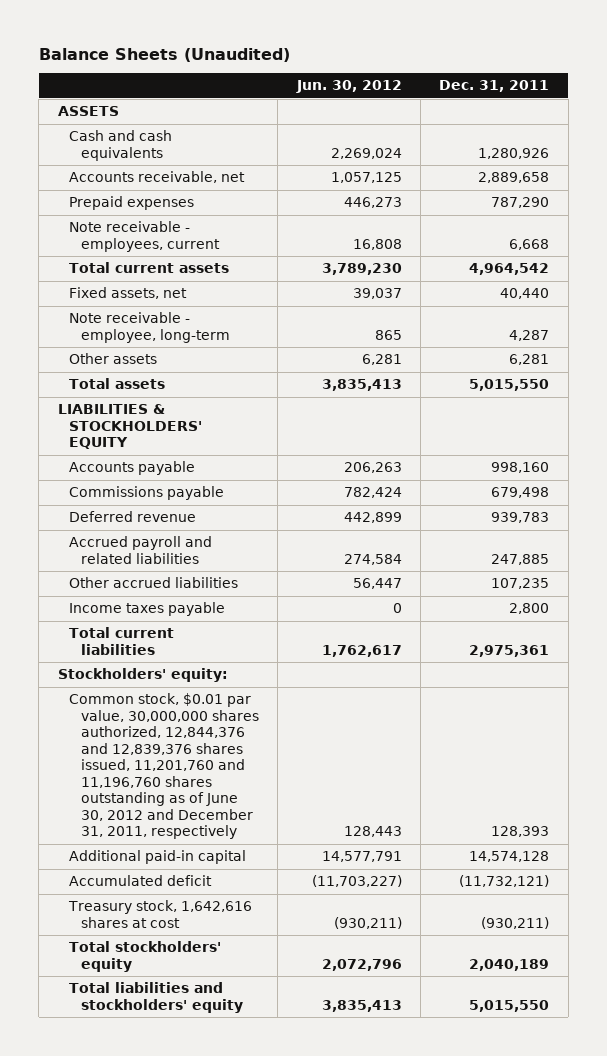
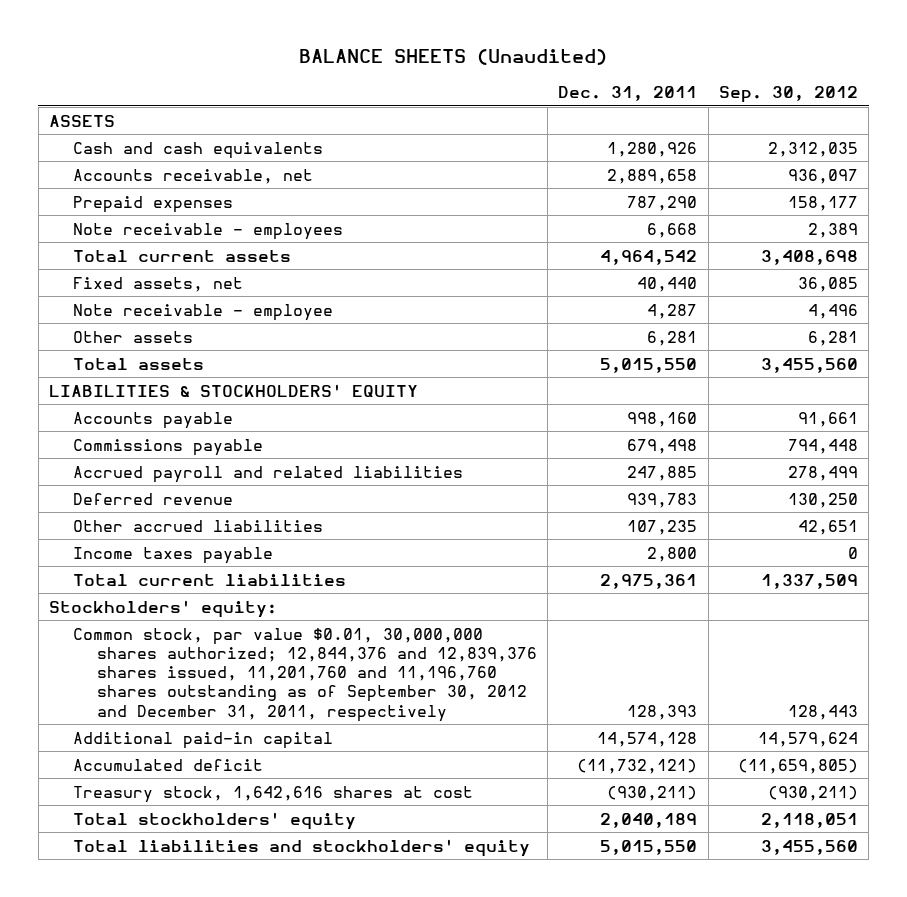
- Balance Sheets (Unaudited)
+ BALANCE SHEETS (Unaudited)
- | Jun. 30, 2012 | Dec. 31, 2011
+ | Dec. 31, 2011 | Sep. 30, 2012
- Note receivable - employees, current | 16,808 | 6,668
+ Note receivable - employees | 6,668 | 2,389
- Note receivable - employee, long-term | 865 | 4,287
+ Note receivable - employee | 4,287 | 4,496
moved down: Deferred revenue | 939,783 | 130,250
- Common stock, $0.01 par value, 30,000,000 shares authorized, 12,844,376 and 12,839,376 shares issued, 11,201,760 and 11,196,760 shares outstanding as of June 30, 2012 and December 31, 2011, respectively | 128,443 | 128,393
+ Common stock, par value $0.01, 30,000,000 shares authorized; 12,844,376 and 12,839,376 shares issued, 11,201,760 and 11,196,760 shares outstanding as of September 30, 2012 and December 31, 2011, respectively | 128,393 | 128,443

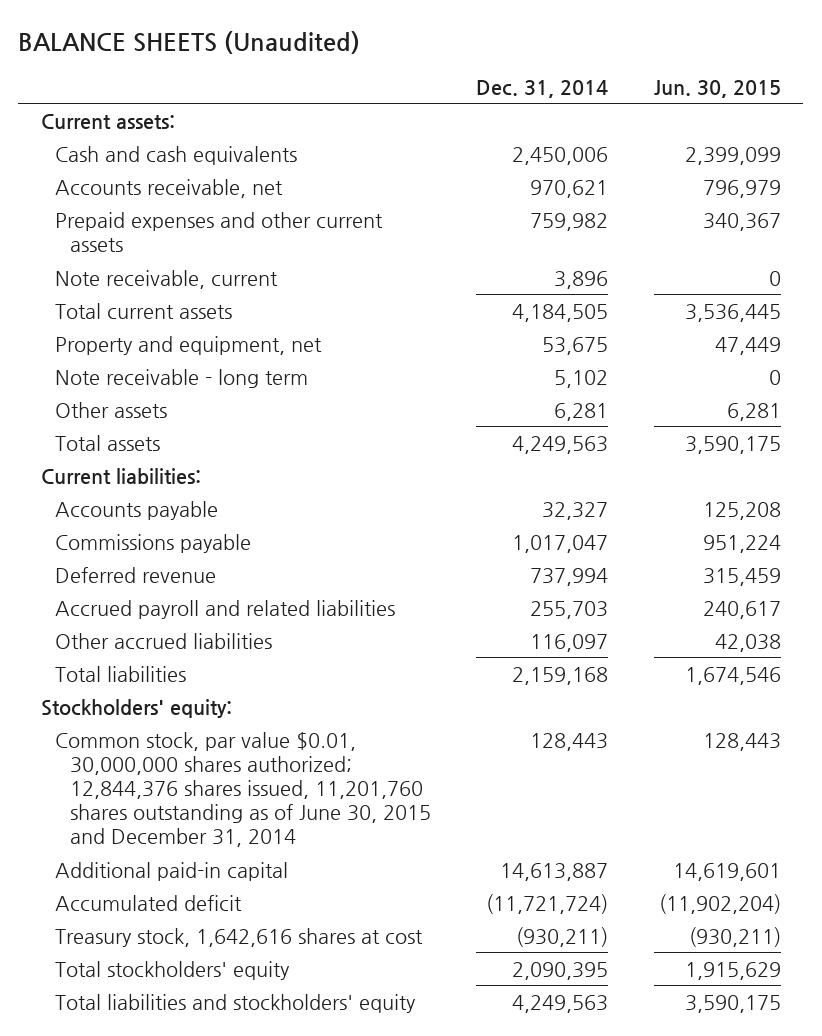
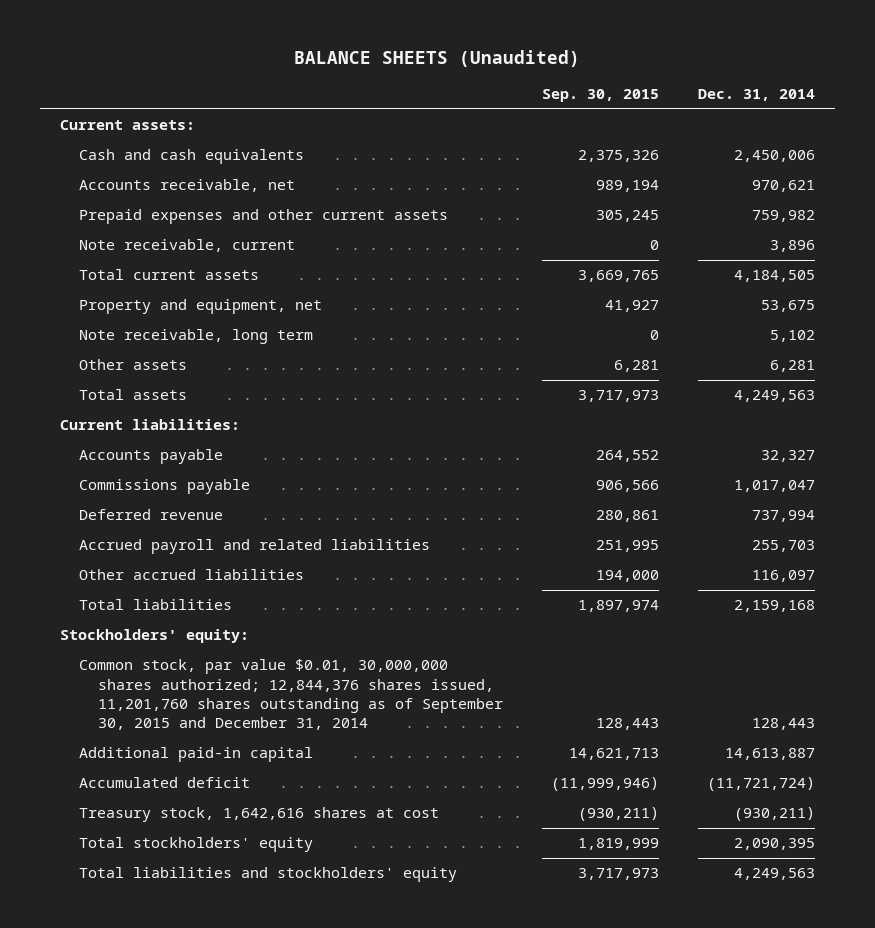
- | Dec. 31, 2014 | Jun. 30, 2015
+ | Sep. 30, 2015 | Dec. 31, 2014
- Note receivable - long term | 5,102 | 0
+ Note receivable, long term | 0 | 5,102
- Common stock, par value $0.01, 30,000,000 shares authorized; 12,844,376 shares issued, 11,201,760 shares outstanding as of June 30, 2015 and December 31, 2014 | 128,443 | 128,443
+ Common stock, par value $0.01, 30,000,000 shares authorized; 12,844,376 shares issued, 11,201,760 shares outstanding as of September 30, 2015 and December 31, 2014 | 128,443 | 128,443

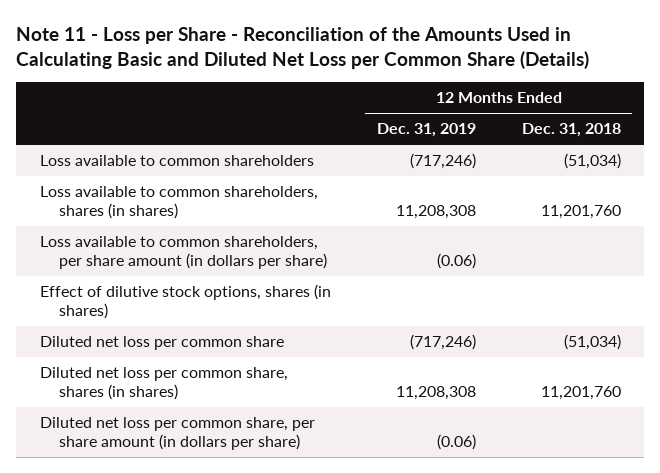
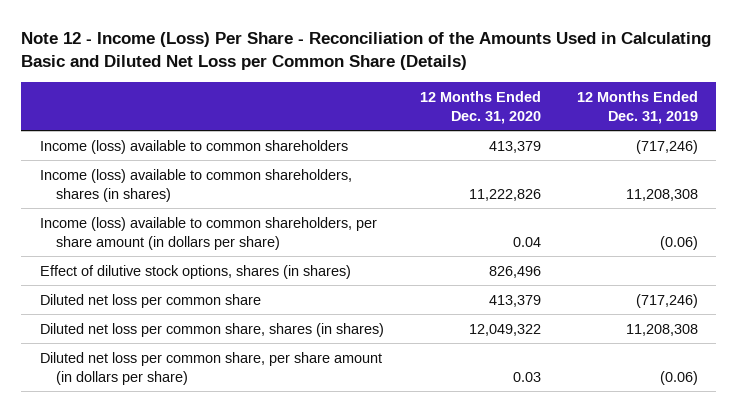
- Note 11 - Loss per Share - Reconciliation of the Amounts Used in Calculating Basic and Diluted Net Loss per Common Share (Details)
+ Note 12 - Income (Loss) Per Share - Reconciliation of the Amounts Used in Calculating Basic and Diluted Net Loss per Common Share (Details)
- | 12 Months Ended Dec. 31, 2019 | 12 Months Ended Dec. 31, 2018
+ | 12 Months Ended Dec. 31, 2020 | 12 Months Ended Dec. 31, 2019
- Loss available to common shareholders | (717,246) | (51,034)
- Loss available to common shareholders, shares (in shares) | 11,208,308 | 11,201,760
- Loss available to common shareholders, per share amount (in dollars per share) | (0.06) |
+ Income (loss) available to common shareholders | 413,379 | (717,246)
+ Income (loss) available to common shareholders, shares (in shares) | 11,222,826 | 11,208,308
+ Income (loss) available to common shareholders, per share amount (in dollars per share) | 0.04 | (0.06)

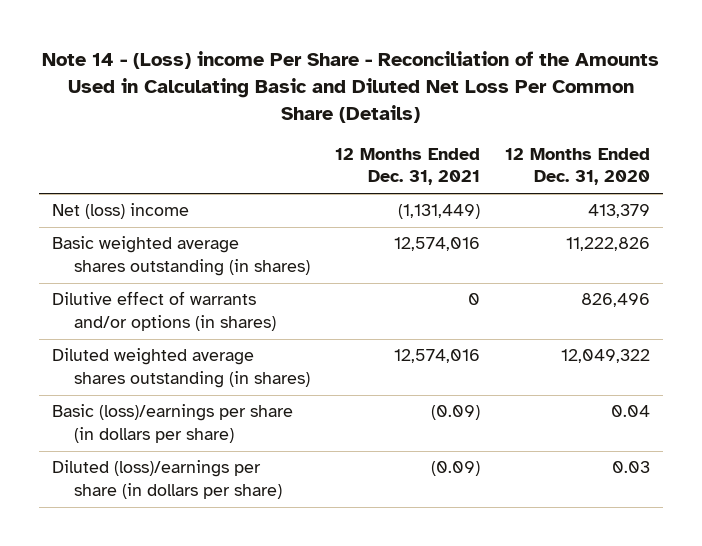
- Note 12 - Income (Loss) Per Share - Reconciliation of the Amounts Used in Calculating Basic and Diluted Net Loss per Common Share (Details)
+ Note 14 - (Loss) income Per Share - Reconciliation of the Amounts Used in Calculating Basic and Diluted Net Loss Per Common Share (Details)
- | 12 Months Ended Dec. 31, 2020 | 12 Months Ended Dec. 31, 2019
+ | 12 Months Ended Dec. 31, 2021 | 12 Months Ended Dec. 31, 2020
- Income (loss) available to common shareholders | 413,379 | (717,246)
- Income (loss) available to common shareholders, shares (in shares) | 11,222,826 | 11,208,308
- Income (loss) available to common shareholders, per share amount (in dollars per share) | 0.04 | (0.06)
- Effect of dilutive stock options, shares (in shares) | 826,496 |
- Diluted net loss per common share | 413,379 | (717,246)
- Diluted net loss per common share, shares (in shares) | 12,049,322 | 11,208,308
- Diluted net loss per common share, per share amount (in dollars per share) | 0.03 | (0.06)
+ Net (loss) income | (1,131,449) | 413,379
+ Basic weighted average shares outstanding (in shares) | 12,574,016 | 11,222,826
+ Dilutive effect of warrants and/or options (in shares) | 0 | 826,496
+ Diluted weighted average shares outstanding (in shares) | 12,574,016 | 12,049,322
+ Basic (loss)/earnings per share (in dollars per share) | (0.09) | 0.04
+ Diluted (loss)/earnings per share (in dollars per share) | (0.09) | 0.03

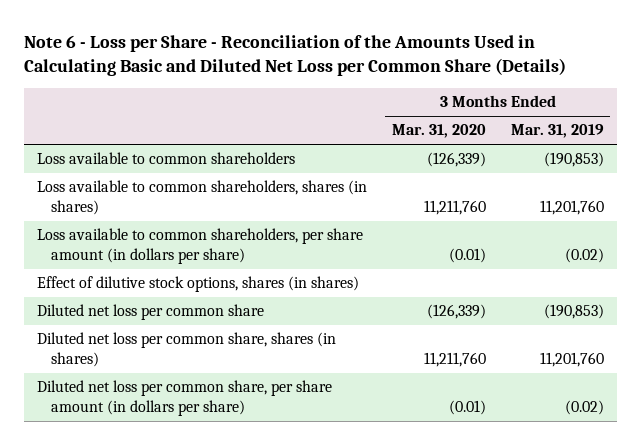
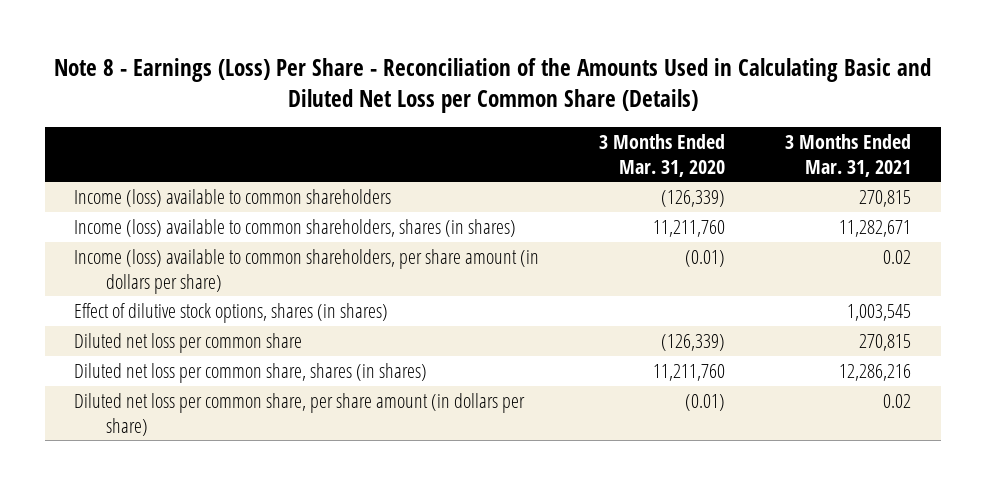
- Note 6 - Loss per Share - Reconciliation of the Amounts Used in Calculating Basic and Diluted Net Loss per Common Share (Details)
+ Note 8 - Earnings (Loss) Per Share - Reconciliation of the Amounts Used in Calculating Basic and Diluted Net Loss per Common Share (Details)
- | 3 Months Ended Mar. 31, 2020 | 3 Months Ended Mar. 31, 2019
+ | 3 Months Ended Mar. 31, 2020 | 3 Months Ended Mar. 31, 2021
- Loss available to common shareholders | (126,339) | (190,853)
- Loss available to common shareholders, shares (in shares) | 11,211,760 | 11,201,760
- Loss available to common shareholders, per share amount (in dollars per share) | (0.01) | (0.02)
+ Income (loss) available to common shareholders | (126,339) | 270,815
+ Income (loss) available to common shareholders, shares (in shares) | 11,211,760 | 11,282,671
+ Income (loss) available to common shareholders, per share amount (in dollars per share) | (0.01) | 0.02

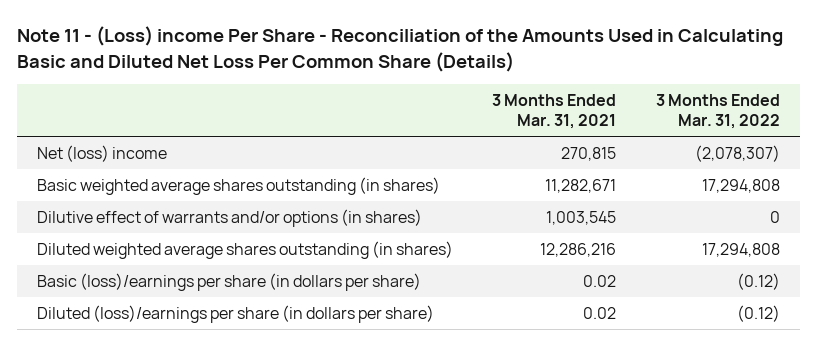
- Note 8 - Earnings (Loss) Per Share - Reconciliation of the Amounts Used in Calculating Basic and Diluted Net Loss per Common Share (Details)
+ Note 11 - (Loss) income Per Share - Reconciliation of the Amounts Used in Calculating Basic and Diluted Net Loss Per Common Share (Details)
- | 3 Months Ended Mar. 31, 2020 | 3 Months Ended Mar. 31, 2021
+ | 3 Months Ended Mar. 31, 2021 | 3 Months Ended Mar. 31, 2022
- Income (loss) available to common shareholders | (126,339) | 270,815
- Income (loss) available to common shareholders, shares (in shares) | 11,211,760 | 11,282,671
- Income (loss) available to common shareholders, per share amount (in dollars per share) | (0.01) | 0.02
- Effect of dilutive stock options, shares (in shares) | | 1,003,545
- Diluted net loss per common share | (126,339) | 270,815
- Diluted net loss per common share, shares (in shares) | 11,211,760 | 12,286,216
- Diluted net loss per common share, per share amount (in dollars per share) | (0.01) | 0.02
+ Net (loss) income | 270,815 | (2,078,307)
+ Basic weighted average shares outstanding (in shares) | 11,282,671 | 17,294,808
+ Dilutive effect of warrants and/or options (in shares) | 1,003,545 | 0
+ Diluted weighted average shares outstanding (in shares) | 12,286,216 | 17,294,808
+ Basic (loss)/earnings per share (in dollars per share) | 0.02 | (0.12)
+ Diluted (loss)/earnings per share (in dollars per share) | 0.02 | (0.12)

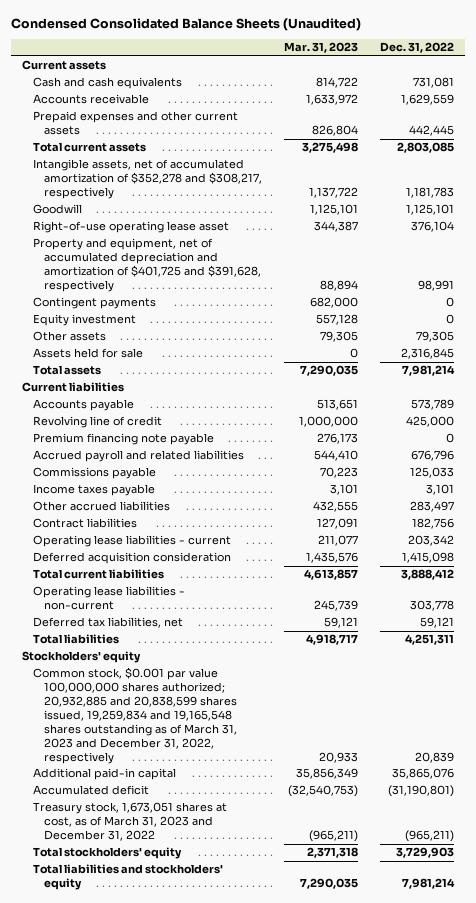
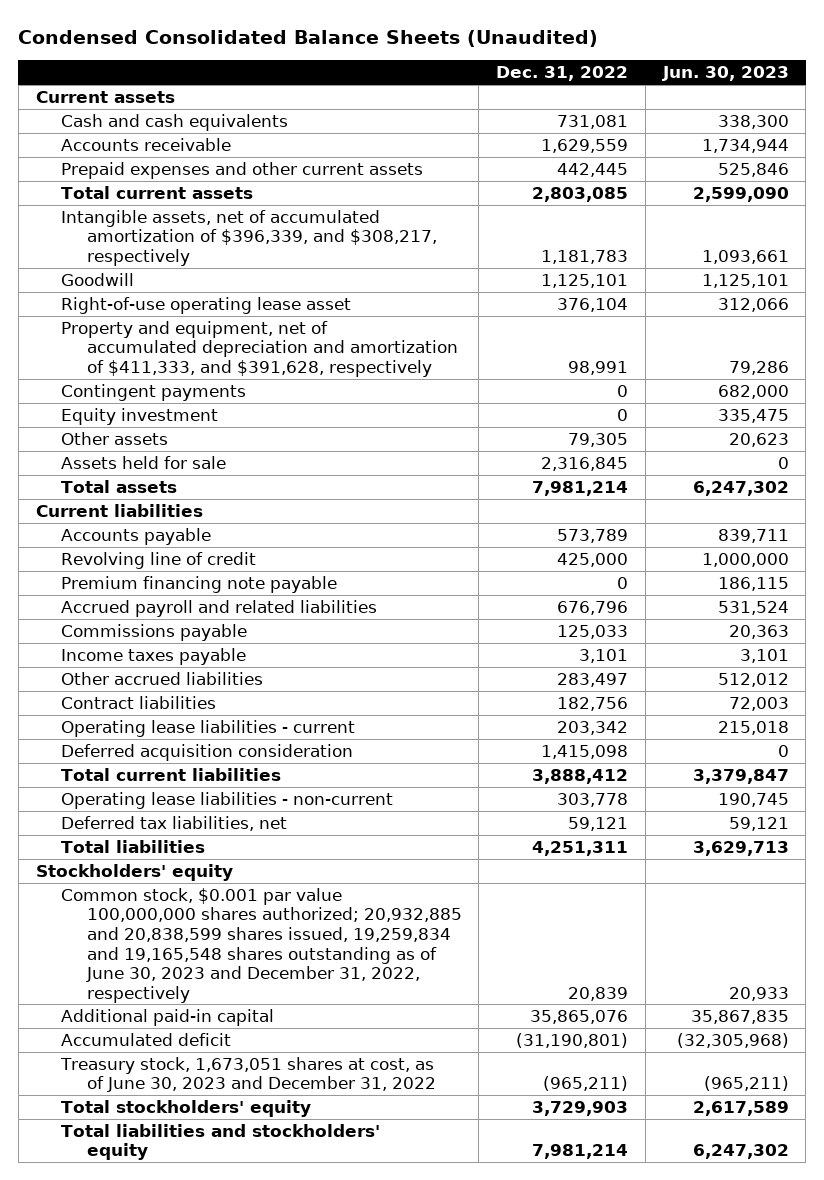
- | Mar. 31, 2023 | Dec. 31, 2022
+ | Dec. 31, 2022 | Jun. 30, 2023
- Intangible assets, net of accumulated amortization of $352,278 and $308,217, respectively | 1,137,722 | 1,181,783
+ Intangible assets, net of accumulated amortization of $396,339, and $308,217, respectively | 1,181,783 | 1,093,661
- Property and equipment, net of accumulated depreciation and amortization of $401,725 and $391,628, respectively | 88,894 | 98,991
+ Property and equipment, net of accumulated depreciation and amortization of $411,333, and $391,628, respectively | 98,991 | 79,286
- Common stock, $0.001 par value 100,000,000 shares authorized; 20,932,885 and 20,838,599 shares issued, 19,259,834 and 19,165,548 shares outstanding as of March 31, 2023 and December 31, 2022, respectively | 20,933 | 20,839
+ Common stock, $0.001 par value 100,000,000 shares authorized; 20,932,885 and 20,838,599 shares issued, 19,259,834 and 19,165,548 shares outstanding as of June 30, 2023 and December 31, 2022, respectively | 20,839 | 20,933
- Treasury stock, 1,673,051 shares at cost, as of March 31, 2023 and December 31, 2022 | (965,211) | (965,211)
+ Treasury stock, 1,673,051 shares at cost, as of June 30, 2023 and December 31, 2022 | (965,211) | (965,211)

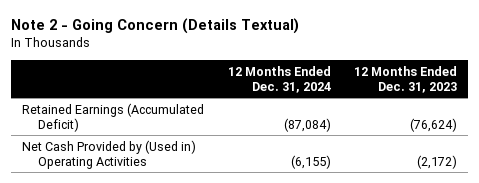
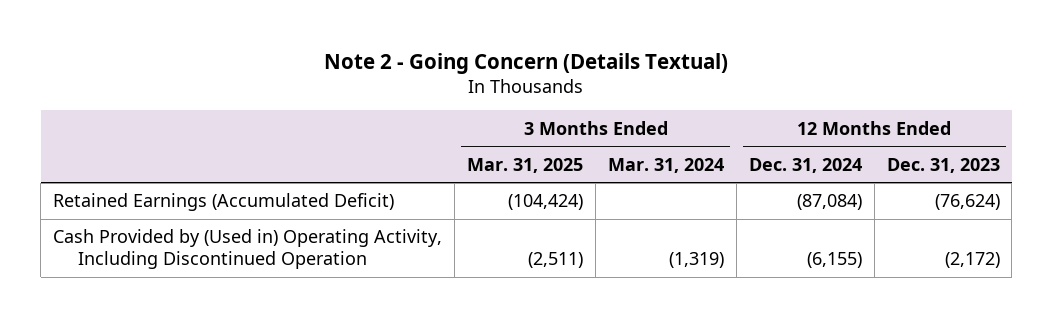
- | 12 Months Ended Dec. 31, 2024 | 12 Months Ended Dec. 31, 2023
+ | 3 Months Ended Mar. 31, 2025 | 3 Months Ended Mar. 31, 2024 | 12 Months Ended Dec. 31, 2024 | 12 Months Ended Dec. 31, 2023
- Net Cash Provided by (Used in) Operating Activities | (6,155) | (2,172)
+ Cash Provided by (Used in) Operating Activity, Including Discontinued Operation | (2,511) | (1,319) | (6,155) | (2,172)

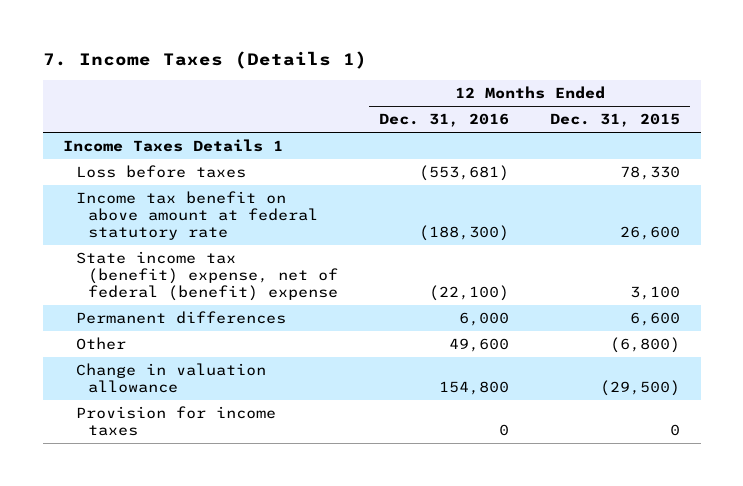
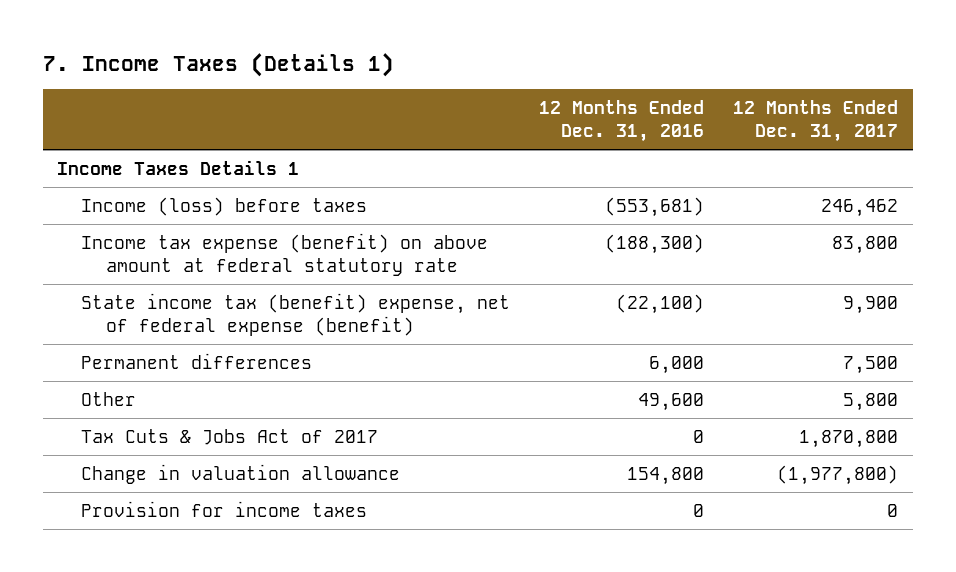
- | 12 Months Ended Dec. 31, 2016 | 12 Months Ended Dec. 31, 2015
+ | 12 Months Ended Dec. 31, 2016 | 12 Months Ended Dec. 31, 2017
- Loss before taxes | (553,681) | 78,330
- Income tax benefit on above amount at federal statutory rate | (188,300) | 26,600
- State income tax (benefit) expense, net of federal (benefit) expense | (22,100) | 3,100
+ Income (loss) before taxes | (553,681) | 246,462
+ Income tax expense (benefit) on above amount at federal statutory rate | (188,300) | 83,800
+ State income tax (benefit) expense, net of federal expense (benefit) | (22,100) | 9,900
+ Tax Cuts & Jobs Act of 2017 | 0 | 1,870,800

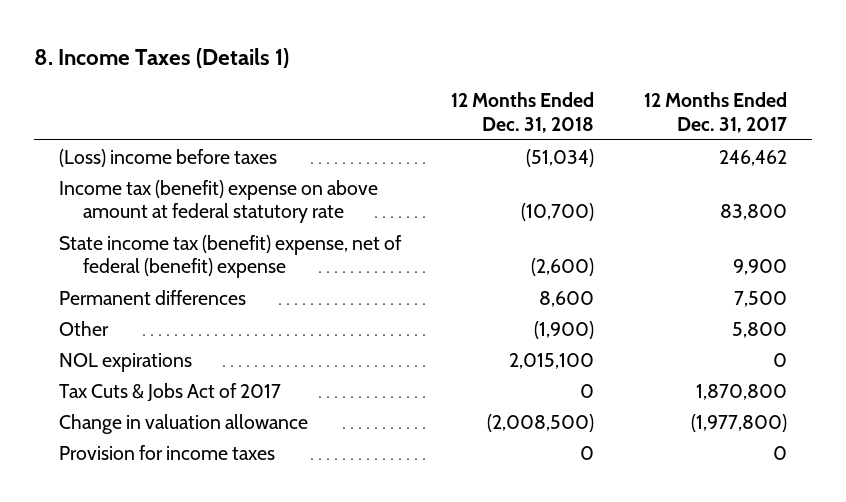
- 7. Income Taxes (Details 1)
+ 8. Income Taxes (Details 1)
- | 12 Months Ended Dec. 31, 2016 | 12 Months Ended Dec. 31, 2017
+ | 12 Months Ended Dec. 31, 2018 | 12 Months Ended Dec. 31, 2017
- Income Taxes Details 1
- Income (loss) before taxes | (553,681) | 246,462
- Income tax expense (benefit) on above amount at federal statutory rate | (188,300) | 83,800
- State income tax (benefit) expense, net of federal expense (benefit) | (22,100) | 9,900
+ (Loss) income before taxes | (51,034) | 246,462
+ Income tax (benefit) expense on above amount at federal statutory rate | (10,700) | 83,800
+ State income tax (benefit) expense, net of federal (benefit) expense | (2,600) | 9,900
+ NOL expirations | 2,015,100 | 0

